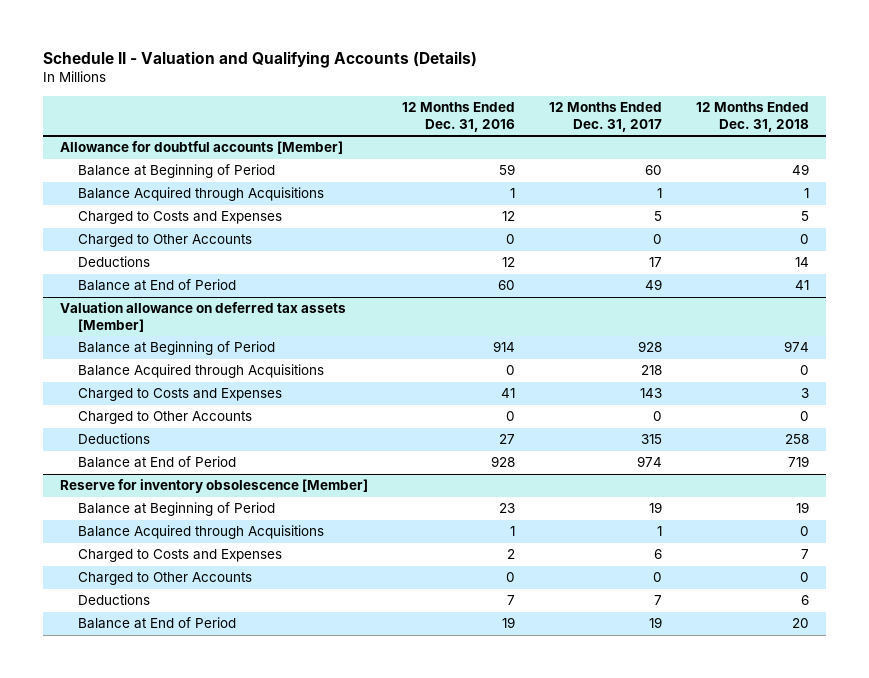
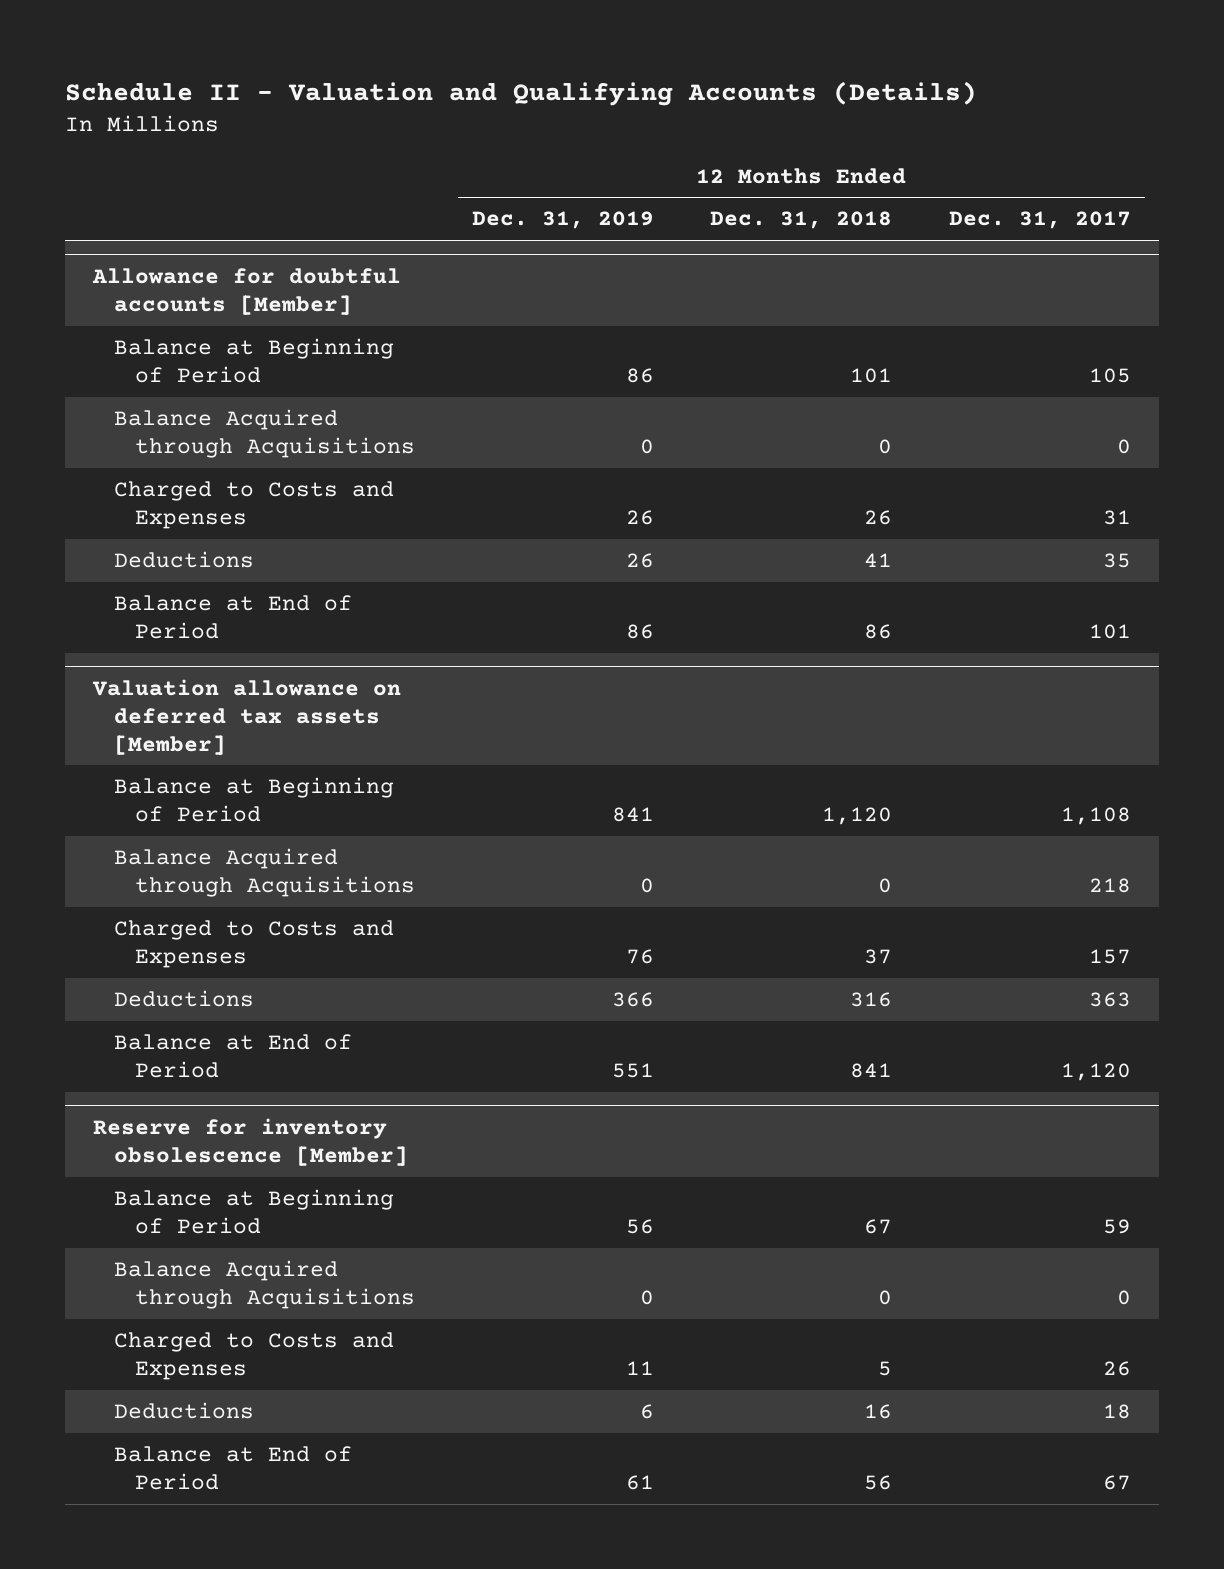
- | 12 Months Ended Dec. 31, 2016 | 12 Months Ended Dec. 31, 2017 | 12 Months Ended Dec. 31, 2018
+ | 12 Months Ended Dec. 31, 2019 | 12 Months Ended Dec. 31, 2018 | 12 Months Ended Dec. 31, 2017
@ Allowance for doubtful accounts [Member]
- Balance at Beginning of Period | 59 | 60 | 49
- Balance Acquired through Acquisitions | 1 | 1 | 1
- Charged to Costs and Expenses | 12 | 5 | 5
- Charged to Other Accounts | 0 | 0 | 0
- Deductions | 12 | 17 | 14
- Balance at End of Period | 60 | 49 | 41
+ Balance at Beginning of Period | 86 | 101 | 105
+ Balance Acquired through Acquisitions | 0 | 0 | 0
+ Charged to Costs and Expenses | 26 | 26 | 31
+ Deductions | 26 | 41 | 35
+ Balance at End of Period | 86 | 86 | 101
@ Valuation allowance on deferred tax assets [Member]
- Balance at Beginning of Period | 914 | 928 | 974
+ Balance at Beginning of Period | 841 | 1,120 | 1,108
- Charged to Costs and Expenses | 41 | 143 | 3
- Charged to Other Accounts | 0 | 0 | 0
- Deductions | 27 | 315 | 258
- Balance at End of Period | 928 | 974 | 719
+ Charged to Costs and Expenses | 76 | 37 | 157
+ Deductions | 366 | 316 | 363
+ Balance at End of Period | 551 | 841 | 1,120
@ Reserve for inventory obsolescence [Member]
- Balance at Beginning of Period | 23 | 19 | 19
- Balance Acquired through Acquisitions | 1 | 1 | 0
- Charged to Costs and Expenses | 2 | 6 | 7
- Charged to Other Accounts | 0 | 0 | 0
- Deductions | 7 | 7 | 6
- Balance at End of Period | 19 | 19 | 20
+ Balance at Beginning of Period | 56 | 67 | 59
+ Balance Acquired through Acquisitions | 0 | 0 | 0
+ Charged to Costs and Expenses | 11 | 5 | 26
+ Deductions | 6 | 16 | 18
+ Balance at End of Period | 61 | 56 | 67

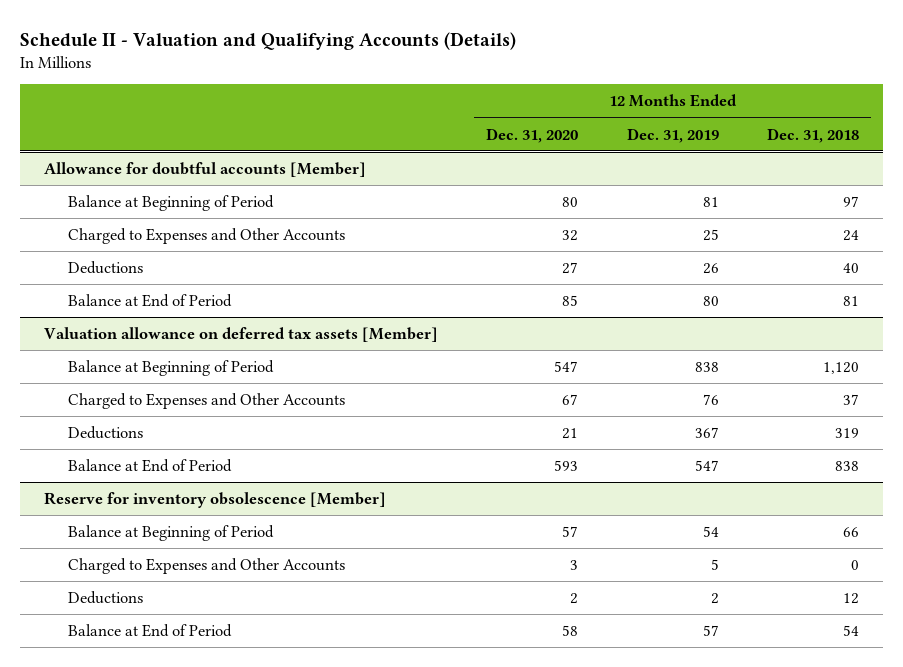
- | 12 Months Ended Dec. 31, 2019 | 12 Months Ended Dec. 31, 2018 | 12 Months Ended Dec. 31, 2017
+ | 12 Months Ended Dec. 31, 2020 | 12 Months Ended Dec. 31, 2019 | 12 Months Ended Dec. 31, 2018
@ Allowance for doubtful accounts [Member]
- Balance at Beginning of Period | 86 | 101 | 105
- Balance Acquired through Acquisitions | 0 | 0 | 0
- Charged to Costs and Expenses | 26 | 26 | 31
- Deductions | 26 | 41 | 35
- Balance at End of Period | 86 | 86 | 101
+ Balance at Beginning of Period | 80 | 81 | 97
+ Charged to Expenses and Other Accounts | 32 | 25 | 24
+ Deductions | 27 | 26 | 40
+ Balance at End of Period | 85 | 80 | 81
@ Valuation allowance on deferred tax assets [Member]
- Balance at Beginning of Period | 841 | 1,120 | 1,108
- Balance Acquired through Acquisitions | 0 | 0 | 218
- Charged to Costs and Expenses | 76 | 37 | 157
- Deductions | 366 | 316 | 363
- Balance at End of Period | 551 | 841 | 1,120
+ Balance at Beginning of Period | 547 | 838 | 1,120
+ Charged to Expenses and Other Accounts | 67 | 76 | 37
+ Deductions | 21 | 367 | 319
+ Balance at End of Period | 593 | 547 | 838
@ Reserve for inventory obsolescence [Member]
- Balance at Beginning of Period | 56 | 67 | 59
- Balance Acquired through Acquisitions | 0 | 0 | 0
- Charged to Costs and Expenses | 11 | 5 | 26
- Deductions | 6 | 16 | 18
- Balance at End of Period | 61 | 56 | 67
+ Balance at Beginning of Period | 57 | 54 | 66
+ Charged to Expenses and Other Accounts | 3 | 5 | 0
+ Deductions | 2 | 2 | 12
+ Balance at End of Period | 58 | 57 | 54

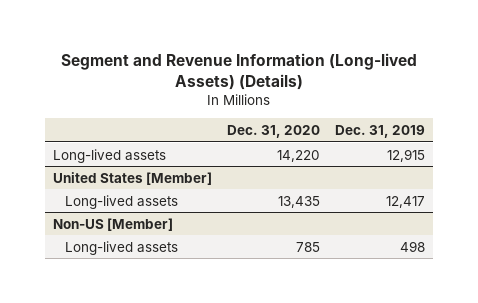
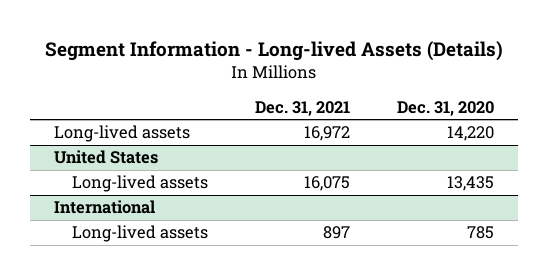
- Segment and Revenue Information (Long-lived Assets) (Details)
+ Segment Information - Long-lived Assets (Details)
- | Dec. 31, 2020 | Dec. 31, 2019
+ | Dec. 31, 2021 | Dec. 31, 2020
- United States [Member]
+ United States
- Non-US [Member]
+ International

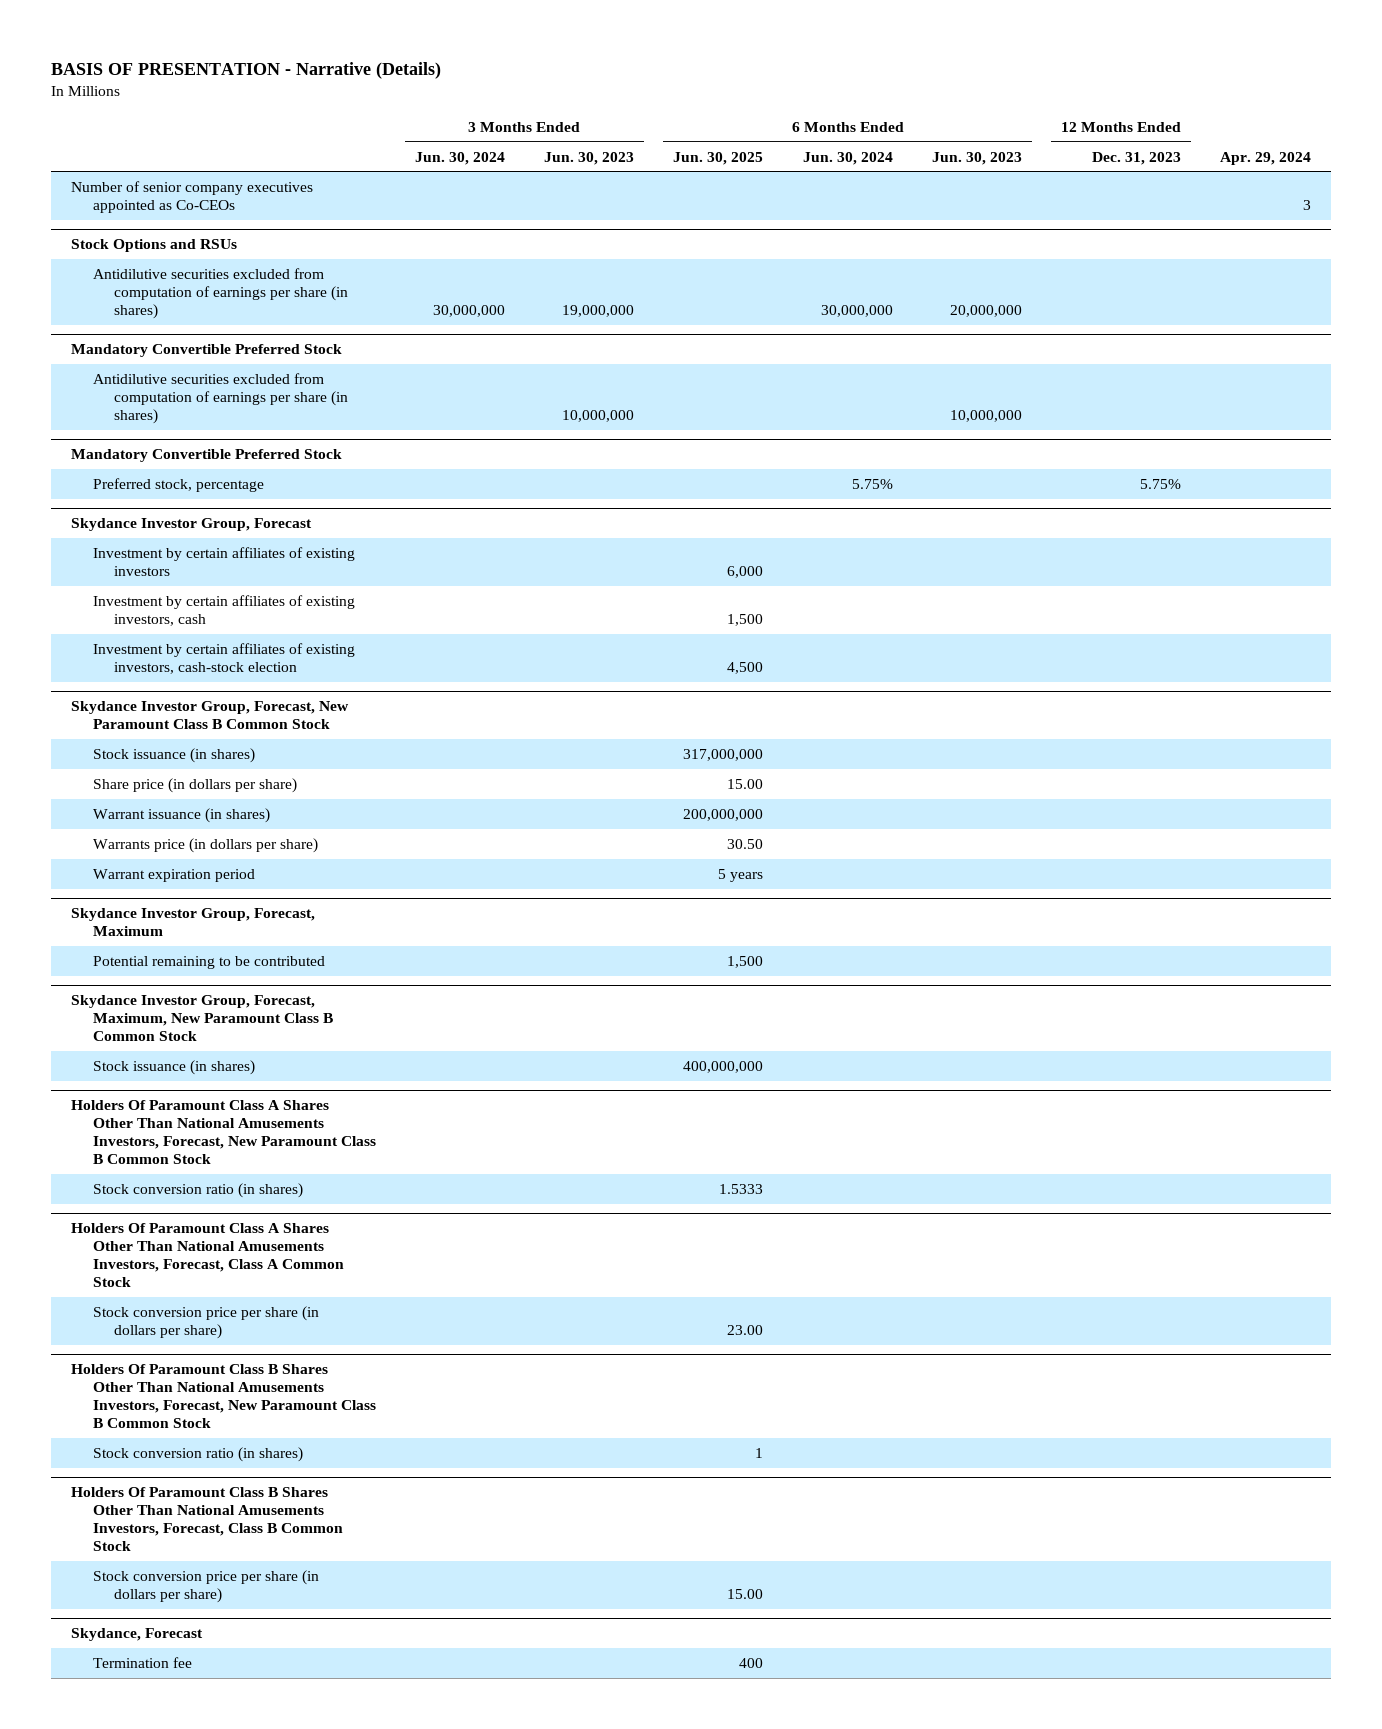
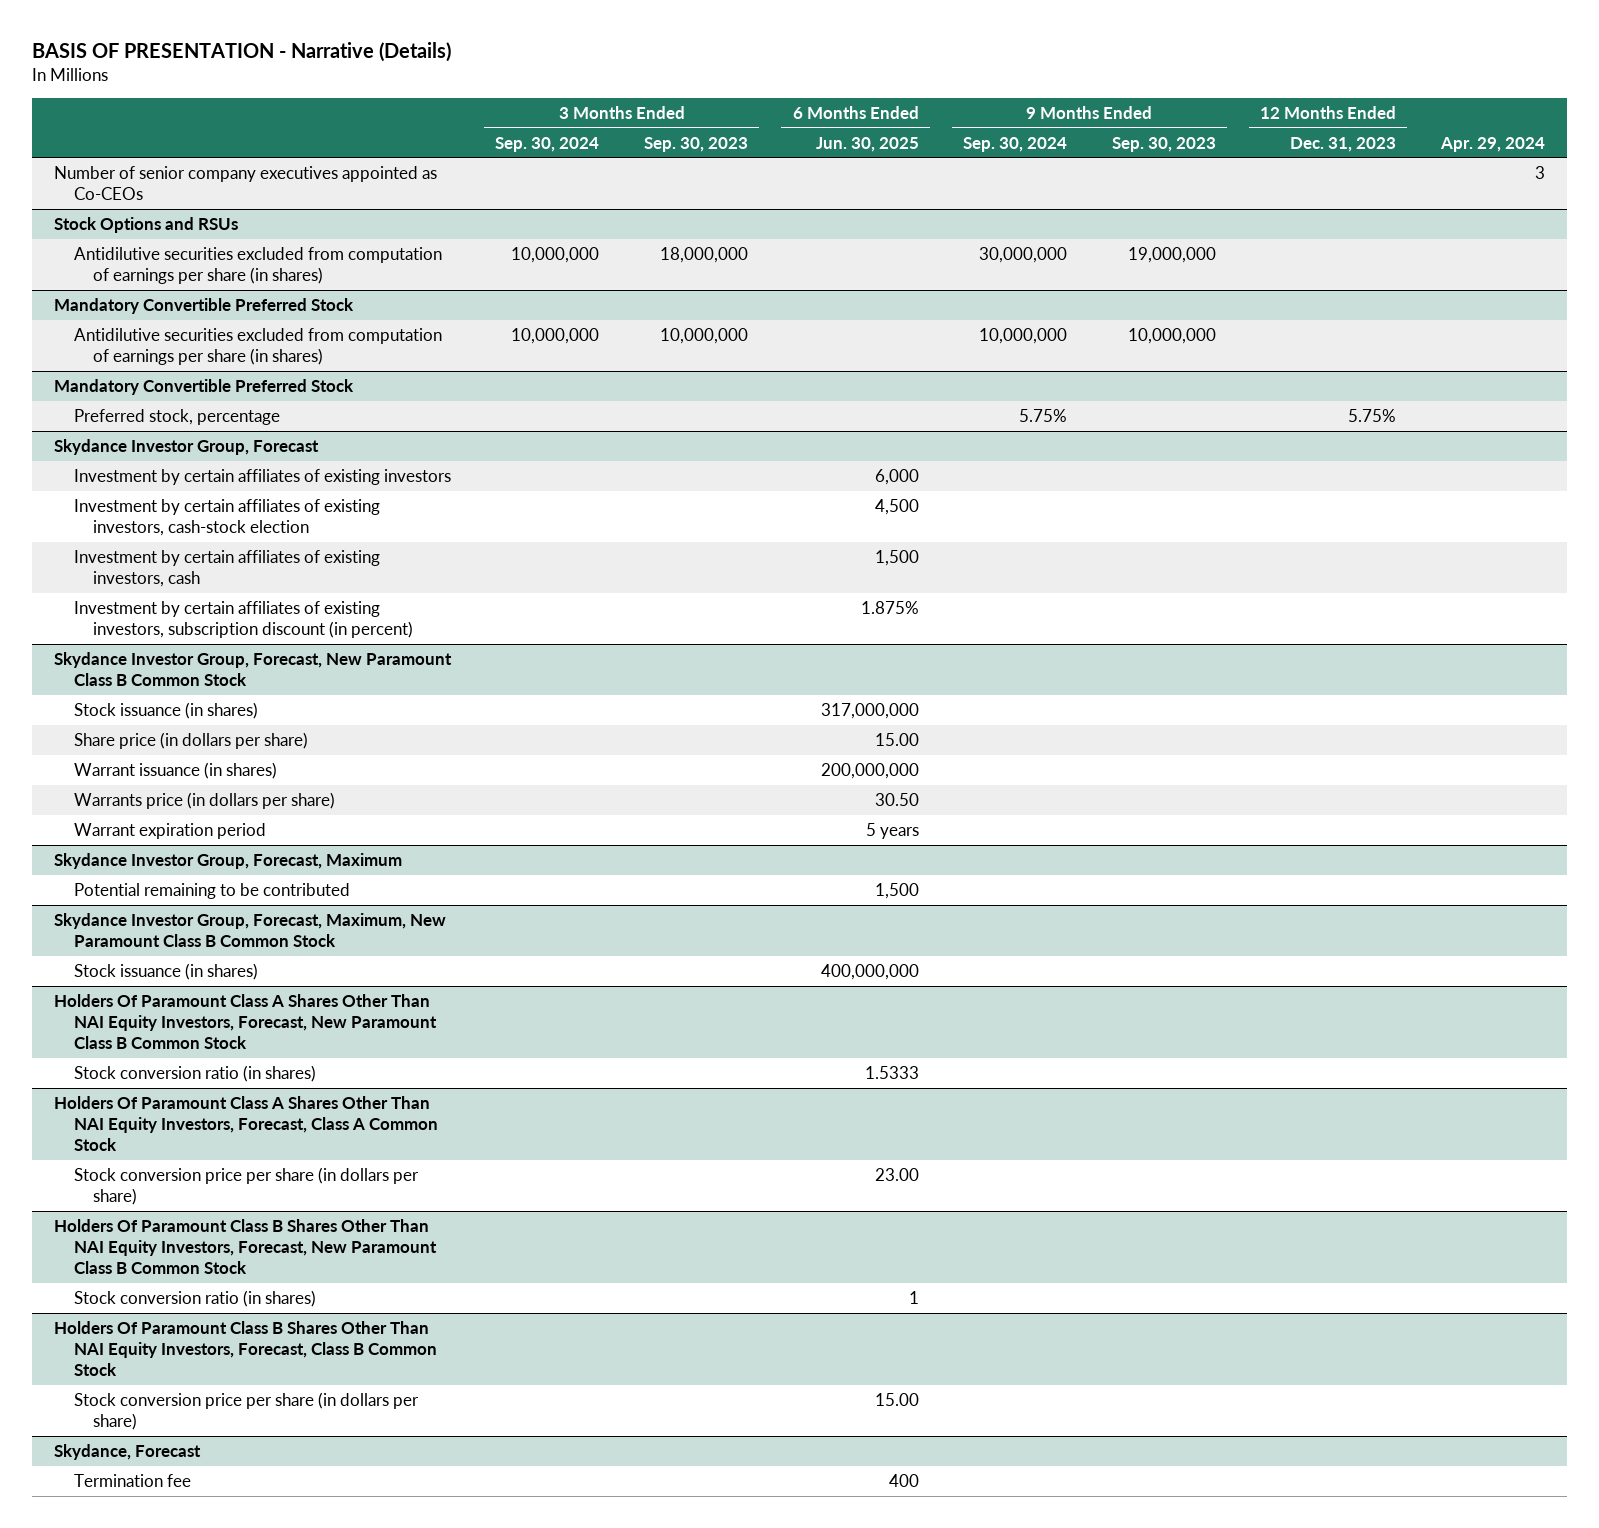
- | 3 Months Ended Jun. 30, 2024 | 3 Months Ended Jun. 30, 2023 | 6 Months Ended Jun. 30, 2025 | 6 Months Ended Jun. 30, 2024 | 6 Months Ended Jun. 30, 2023 | 12 Months Ended Dec. 31, 2023 | Apr. 29, 2024
+ | 3 Months Ended Sep. 30, 2024 | 3 Months Ended Sep. 30, 2023 | 6 Months Ended Jun. 30, 2025 | 9 Months Ended Sep. 30, 2024 | 9 Months Ended Sep. 30, 2023 | 12 Months Ended Dec. 31, 2023 | Apr. 29, 2024
@ Skydance Investor Group, Forecast
moved down: Investment by certain affiliates of existing investors, cash | | | 1,500 | | | |
+ Investment by certain affiliates of existing investors, subscription discount (in percent) | | | 1.875% | | | |
- Holders Of Paramount Class A Shares Other Than National Amusements Investors, Forecast, New Paramount Class B Common Stock
+ Holders Of Paramount Class A Shares Other Than NAI Equity Investors, Forecast, New Paramount Class B Common Stock
- Holders Of Paramount Class A Shares Other Than National Amusements Investors, Forecast, Class A Common Stock
+ Holders Of Paramount Class A Shares Other Than NAI Equity Investors, Forecast, Class A Common Stock
- Holders Of Paramount Class B Shares Other Than National Amusements Investors, Forecast, New Paramount Class B Common Stock
+ Holders Of Paramount Class B Shares Other Than NAI Equity Investors, Forecast, New Paramount Class B Common Stock
- Holders Of Paramount Class B Shares Other Than National Amusements Investors, Forecast, Class B Common Stock
+ Holders Of Paramount Class B Shares Other Than NAI Equity Investors, Forecast, Class B Common Stock

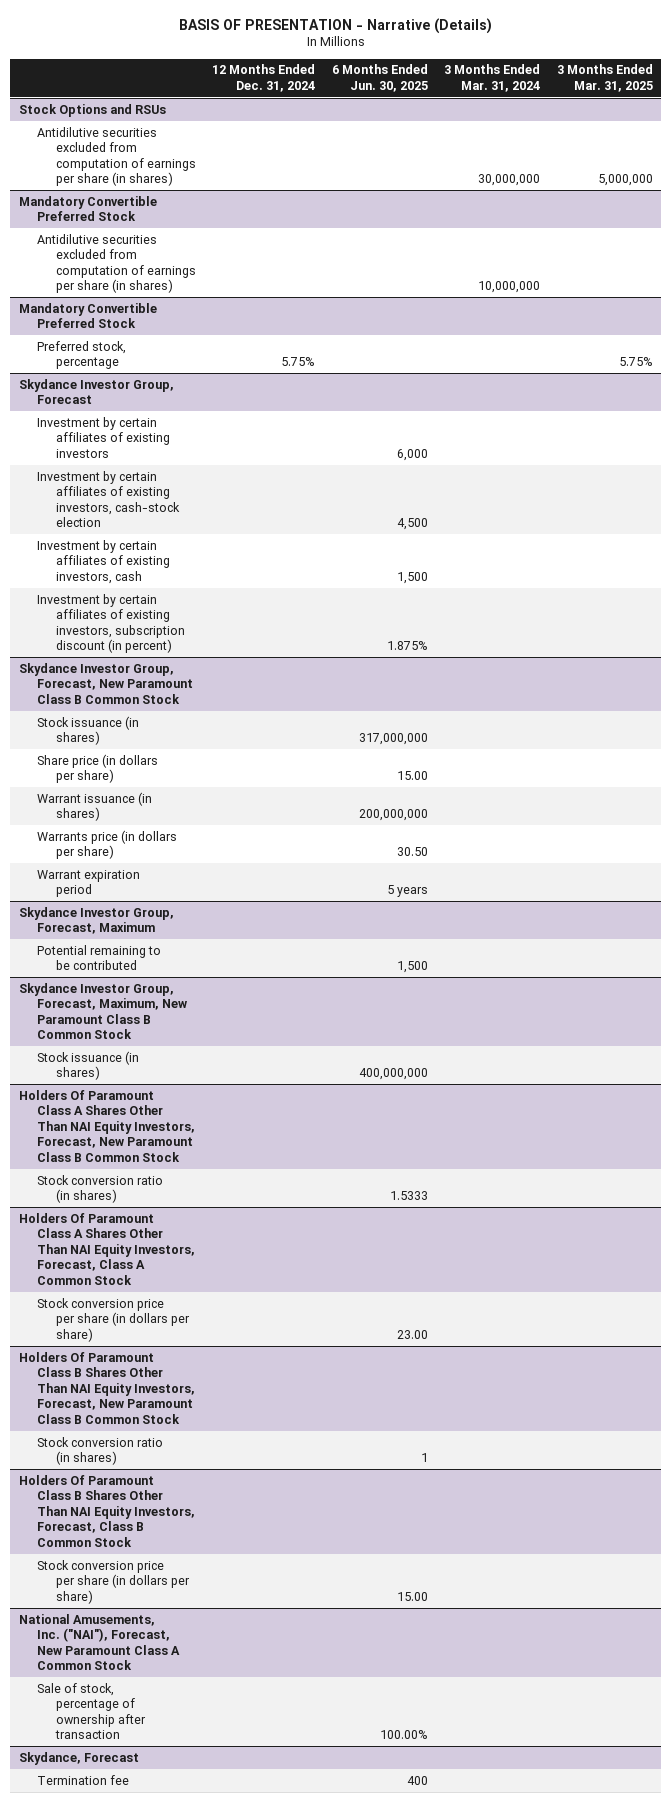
- | 3 Months Ended Sep. 30, 2024 | 3 Months Ended Sep. 30, 2023 | 6 Months Ended Jun. 30, 2025 | 9 Months Ended Sep. 30, 2024 | 9 Months Ended Sep. 30, 2023 | 12 Months Ended Dec. 31, 2023 | Apr. 29, 2024
+ | 12 Months Ended Dec. 31, 2024 | 6 Months Ended Jun. 30, 2025 | 3 Months Ended Mar. 31, 2024 | 3 Months Ended Mar. 31, 2025
- Number of senior company executives appointed as Co-CEOs | | | | | | | 3
+ National Amusements, Inc. ("NAI"), Forecast, New Paramount Class A Common Stock
+ Sale of stock, percentage of ownership after transaction | | 100.00% | |

